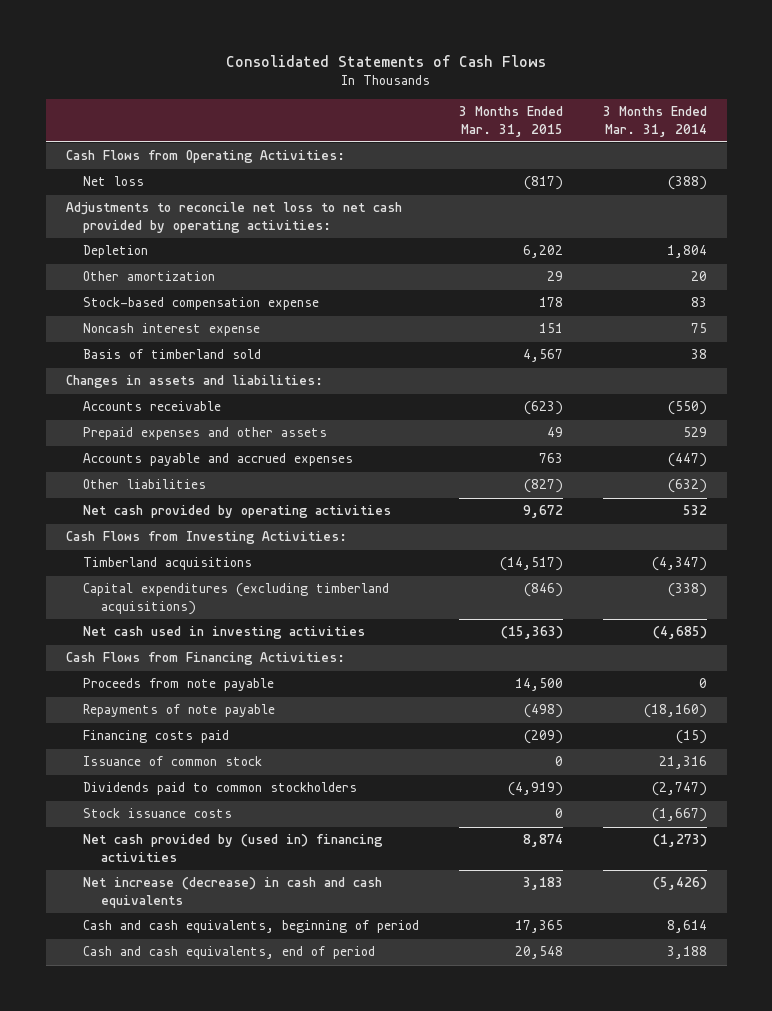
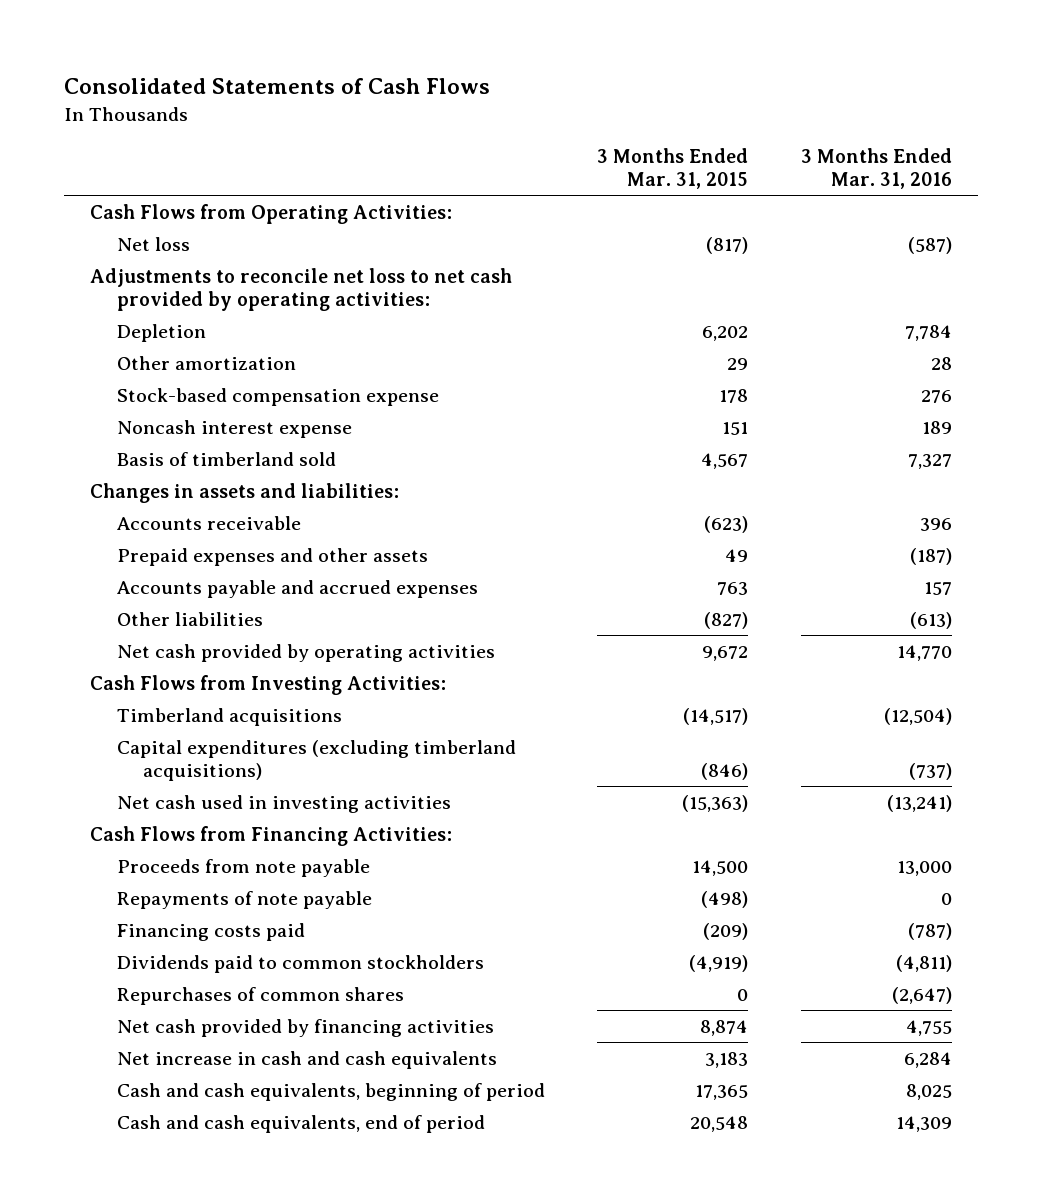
- | 3 Months Ended Mar. 31, 2015 | 3 Months Ended Mar. 31, 2014
+ | 3 Months Ended Mar. 31, 2015 | 3 Months Ended Mar. 31, 2016
- Issuance of common stock | 0 | 21,316
- Stock issuance costs | 0 | (1,667)
- Net cash provided by (used in) financing activities | 8,874 | (1,273)
- Net increase (decrease) in cash and cash equivalents | 3,183 | (5,426)
+ Repurchases of common shares | 0 | (2,647)
+ Net cash provided by financing activities | 8,874 | 4,755
+ Net increase in cash and cash equivalents | 3,183 | 6,284

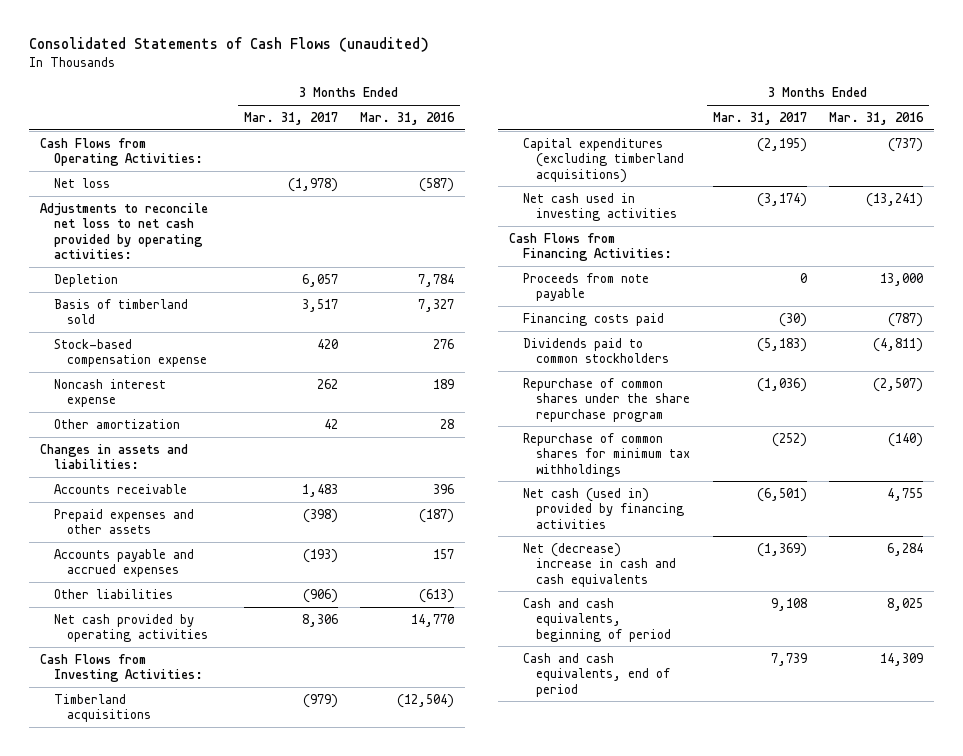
- Consolidated Statements of Cash Flows
+ Consolidated Statements of Cash Flows (unaudited)
- | 3 Months Ended Mar. 31, 2015 | 3 Months Ended Mar. 31, 2016
+ | 3 Months Ended Mar. 31, 2017 | 3 Months Ended Mar. 31, 2016
moved up: Basis of timberland sold | 3,517 | 7,327
moved down: Other amortization | 42 | 28
- Repayments of note payable | (498) | 0
- Repurchases of common shares | 0 | (2,647)
- Net cash provided by financing activities | 8,874 | 4,755
- Net increase in cash and cash equivalents | 3,183 | 6,284
+ Repurchase of common shares under the share repurchase program | (1,036) | (2,507)
+ Repurchase of common shares for minimum tax withholdings | (252) | (140)
+ Net cash (used in) provided by financing activities | (6,501) | 4,755
+ Net (decrease) increase in cash and cash equivalents | (1,369) | 6,284

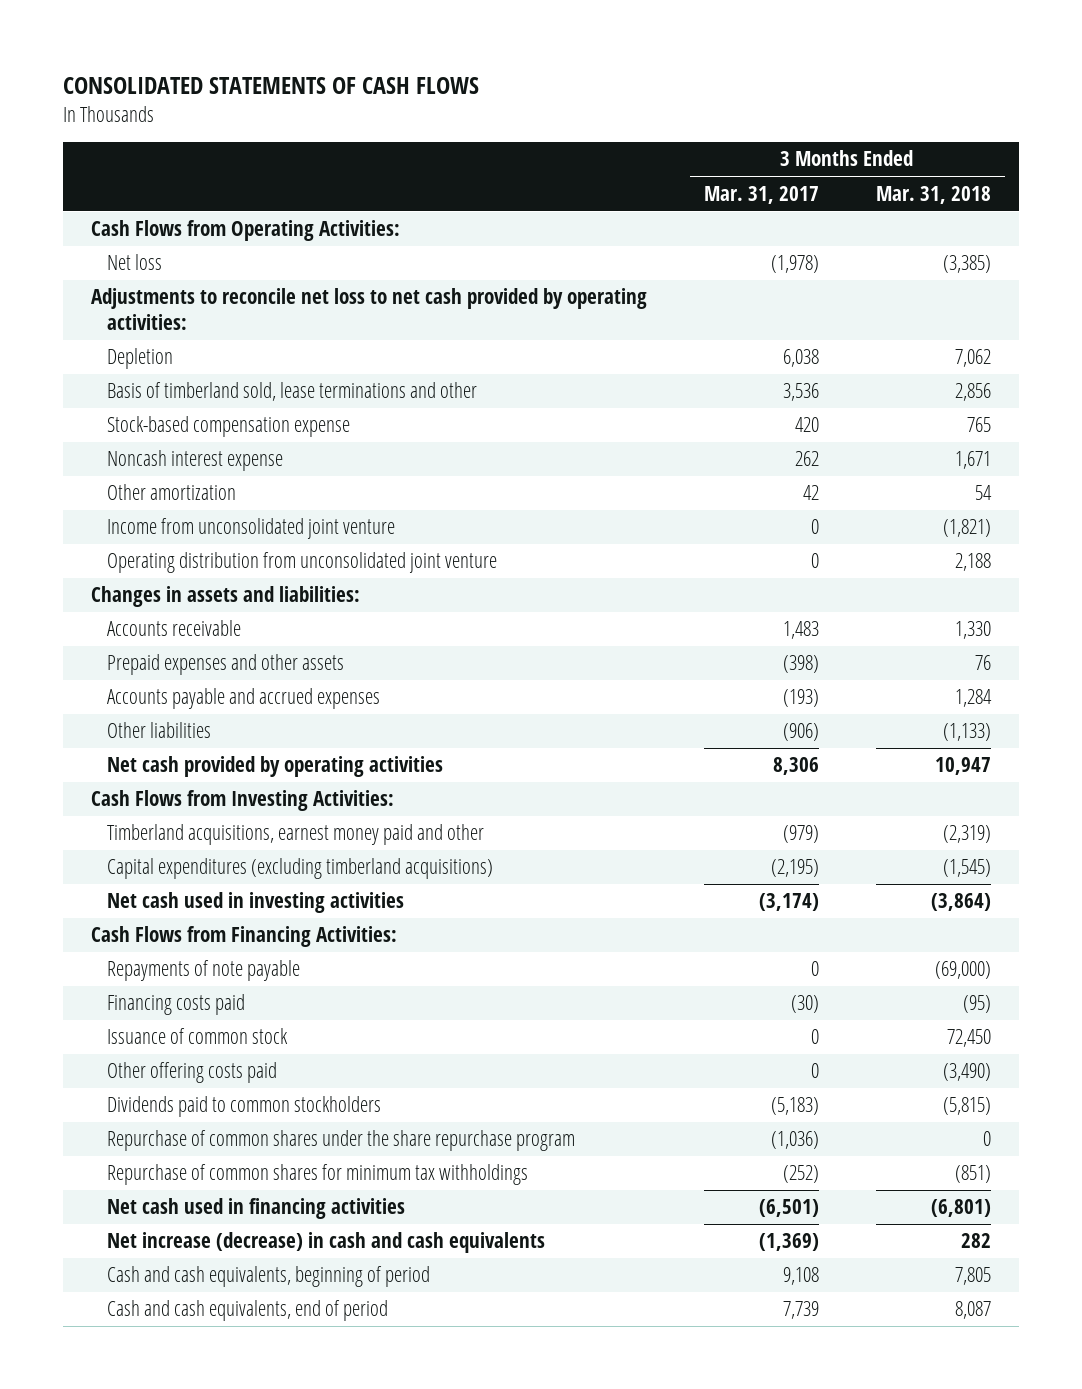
- Consolidated Statements of Cash Flows (unaudited)
+ CONSOLIDATED STATEMENTS OF CASH FLOWS
- | 3 Months Ended Mar. 31, 2017 | 3 Months Ended Mar. 31, 2016
+ | 3 Months Ended Mar. 31, 2017 | 3 Months Ended Mar. 31, 2018
- Depletion | 6,057 | 7,784
- Basis of timberland sold | 3,517 | 7,327
+ Depletion | 6,038 | 7,062
+ Basis of timberland sold, lease terminations and other | 3,536 | 2,856
+ Income from unconsolidated joint venture | 0 | (1,821)
+ Operating distribution from unconsolidated joint venture | 0 | 2,188
- Timberland acquisitions | (979) | (12,504)
+ Timberland acquisitions, earnest money paid and other | (979) | (2,319)
- Proceeds from note payable | 0 | 13,000
+ Repayments of note payable | 0 | (69,000)
+ Issuance of common stock | 0 | 72,450
+ Other offering costs paid | 0 | (3,490)
- Net cash (used in) provided by financing activities | (6,501) | 4,755
- Net (decrease) increase in cash and cash equivalents | (1,369) | 6,284
+ Net cash used in financing activities | (6,501) | (6,801)
+ Net increase (decrease) in cash and cash equivalents | (1,369) | 282

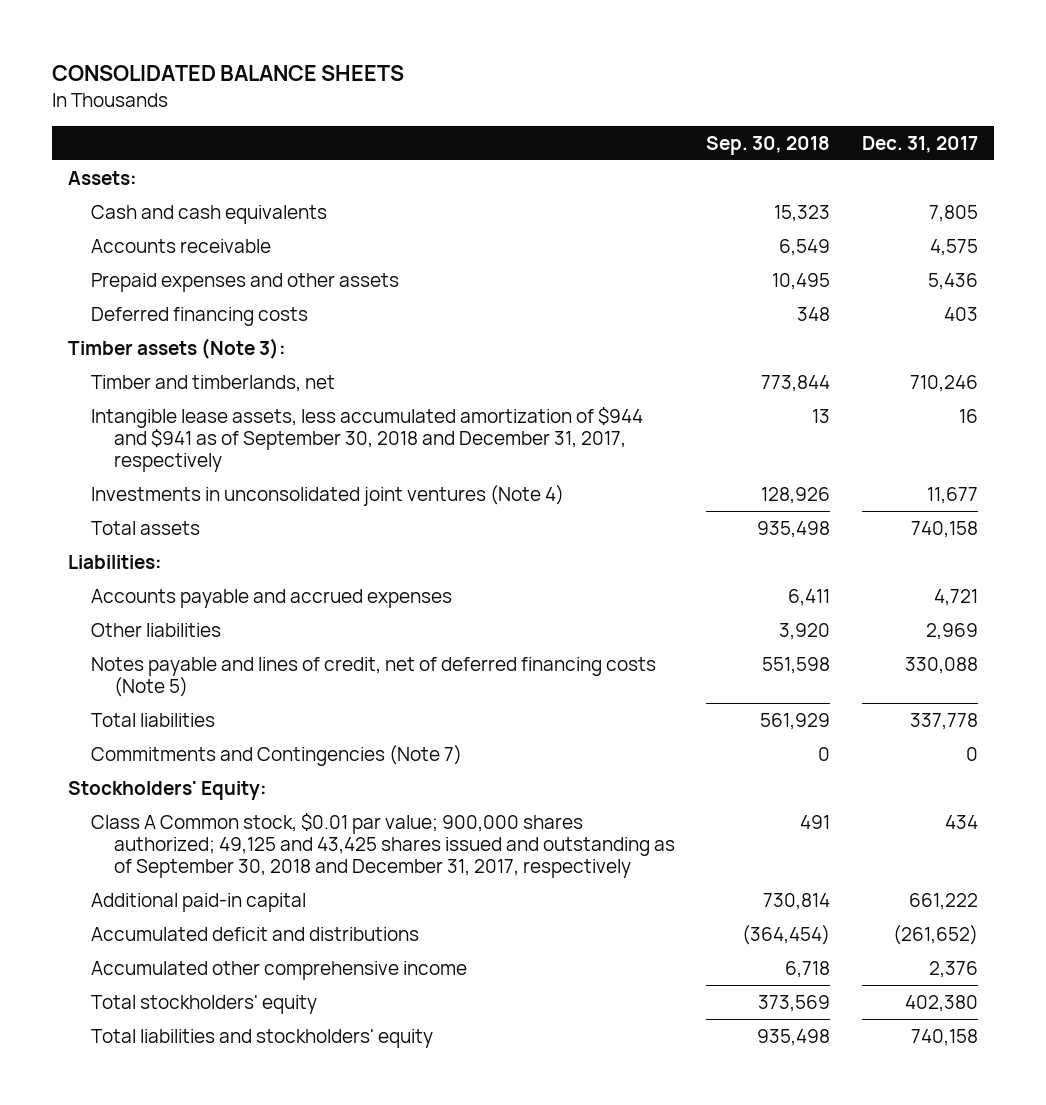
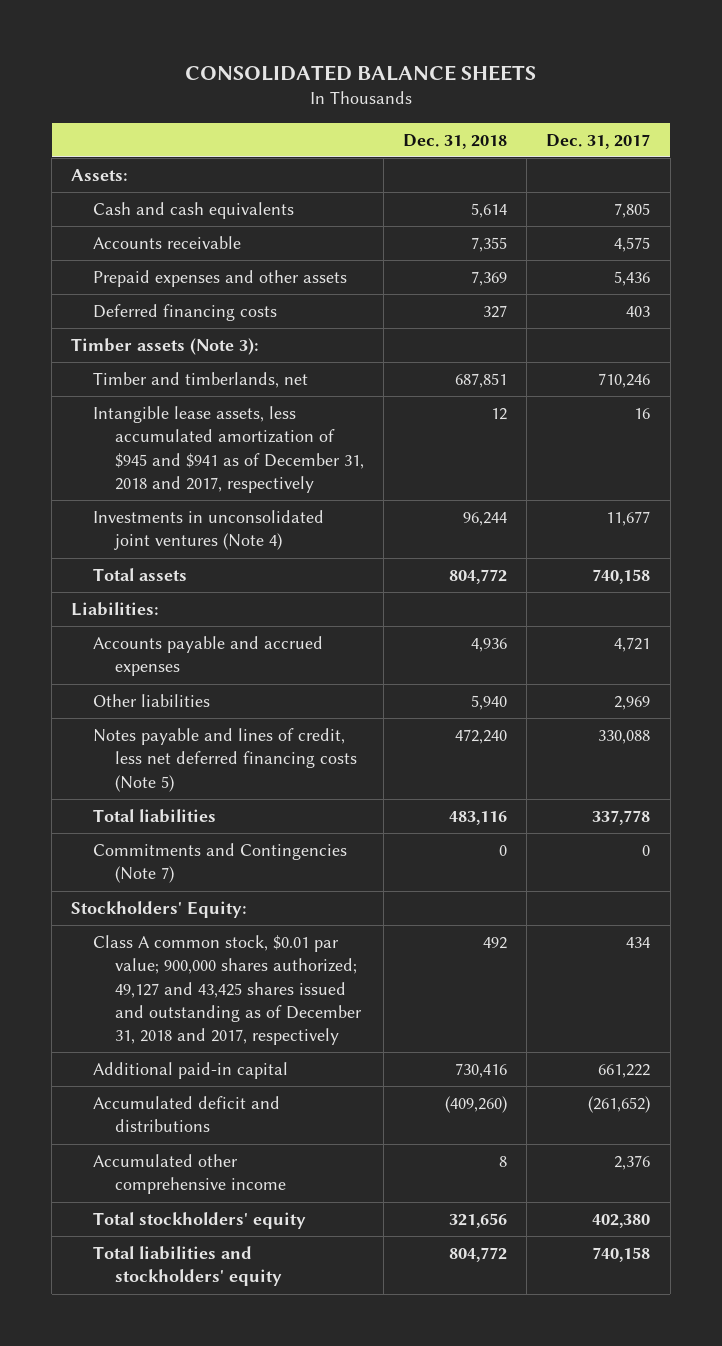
- | Sep. 30, 2018 | Dec. 31, 2017
+ | Dec. 31, 2018 | Dec. 31, 2017
- Intangible lease assets, less accumulated amortization of $944 and $941 as of September 30, 2018 and December 31, 2017, respectively | 13 | 16
+ Intangible lease assets, less accumulated amortization of $945 and $941 as of December 31, 2018 and 2017, respectively | 12 | 16
- Notes payable and lines of credit, net of deferred financing costs (Note 5) | 551,598 | 330,088
+ Notes payable and lines of credit, less net deferred financing costs (Note 5) | 472,240 | 330,088
- Class A Common stock, $0.01 par value; 900,000 shares authorized; 49,125 and 43,425 shares issued and outstanding as of September 30, 2018 and December 31, 2017, respectively | 491 | 434
+ Class A common stock, $0.01 par value; 900,000 shares authorized; 49,127 and 43,425 shares issued and outstanding as of December 31, 2018 and 2017, respectively | 492 | 434

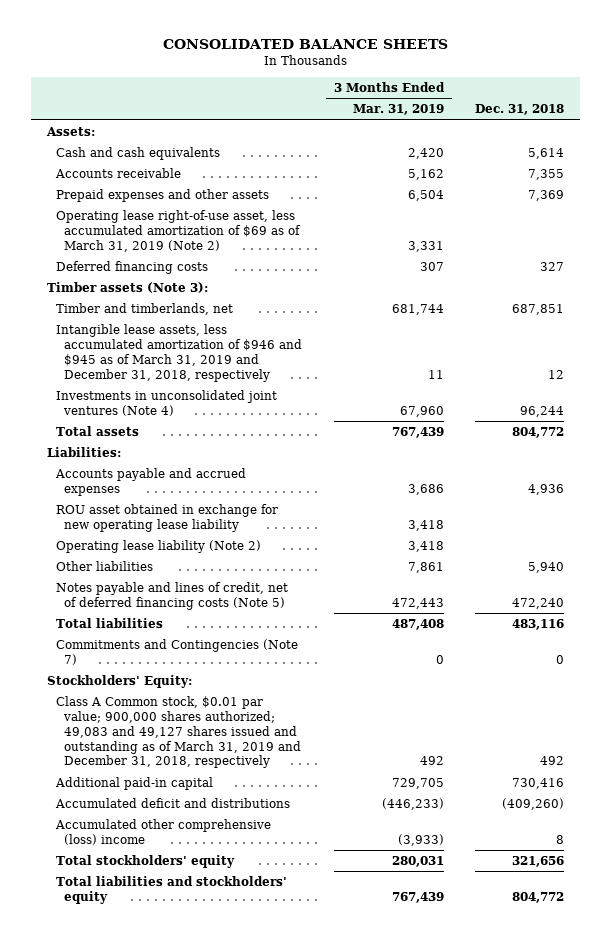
- | Dec. 31, 2018 | Dec. 31, 2017
+ | 3 Months Ended Mar. 31, 2019 | Dec. 31, 2018
+ Operating lease right-of-use asset, less accumulated amortization of $69 as of March 31, 2019 (Note 2) | 3,331 |
- Intangible lease assets, less accumulated amortization of $945 and $941 as of December 31, 2018 and 2017, respectively | 12 | 16
+ Intangible lease assets, less accumulated amortization of $946 and $945 as of March 31, 2019 and December 31, 2018, respectively | 11 | 12
+ ROU asset obtained in exchange for new operating lease liability | 3,418 |
+ Operating lease liability (Note 2) | 3,418 |
- Notes payable and lines of credit, less net deferred financing costs (Note 5) | 472,240 | 330,088
+ Notes payable and lines of credit, net of deferred financing costs (Note 5) | 472,443 | 472,240
- Class A common stock, $0.01 par value; 900,000 shares authorized; 49,127 and 43,425 shares issued and outstanding as of December 31, 2018 and 2017, respectively | 492 | 434
+ Class A Common stock, $0.01 par value; 900,000 shares authorized; 49,083 and 49,127 shares issued and outstanding as of March 31, 2019 and December 31, 2018, respectively | 492 | 492
- Accumulated other comprehensive income | 8 | 2,376
+ Accumulated other comprehensive (loss) income | (3,933) | 8

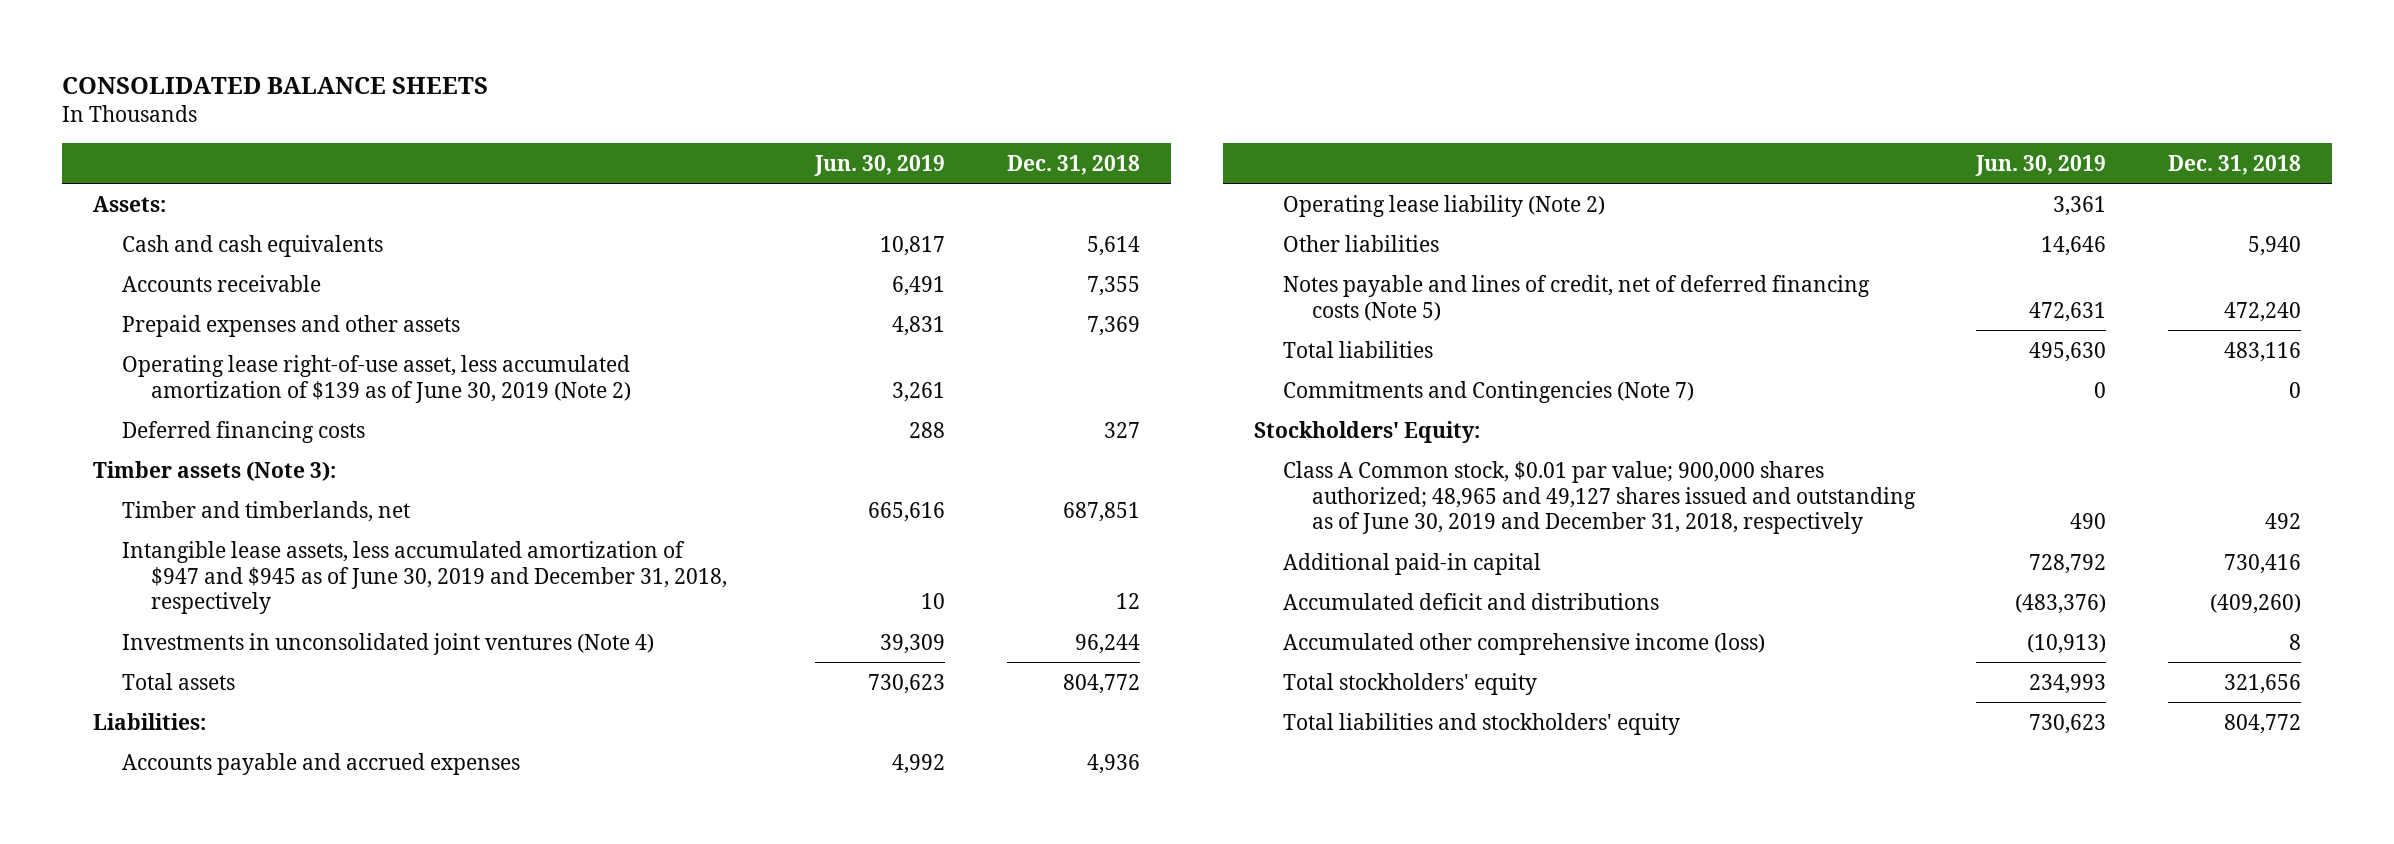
- | 3 Months Ended Mar. 31, 2019 | Dec. 31, 2018
+ | Jun. 30, 2019 | Dec. 31, 2018
- Operating lease right-of-use asset, less accumulated amortization of $69 as of March 31, 2019 (Note 2) | 3,331 |
+ Operating lease right-of-use asset, less accumulated amortization of $139 as of June 30, 2019 (Note 2) | 3,261 |
- Intangible lease assets, less accumulated amortization of $946 and $945 as of March 31, 2019 and December 31, 2018, respectively | 11 | 12
+ Intangible lease assets, less accumulated amortization of $947 and $945 as of June 30, 2019 and December 31, 2018, respectively | 10 | 12
- ROU asset obtained in exchange for new operating lease liability | 3,418 |
- Class A Common stock, $0.01 par value; 900,000 shares authorized; 49,083 and 49,127 shares issued and outstanding as of March 31, 2019 and December 31, 2018, respectively | 492 | 492
+ Class A Common stock, $0.01 par value; 900,000 shares authorized; 48,965 and 49,127 shares issued and outstanding as of June 30, 2019 and December 31, 2018, respectively | 490 | 492
- Accumulated other comprehensive (loss) income | (3,933) | 8
+ Accumulated other comprehensive income (loss) | (10,913) | 8

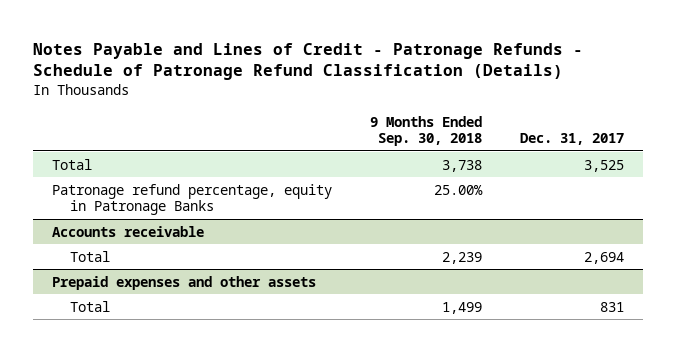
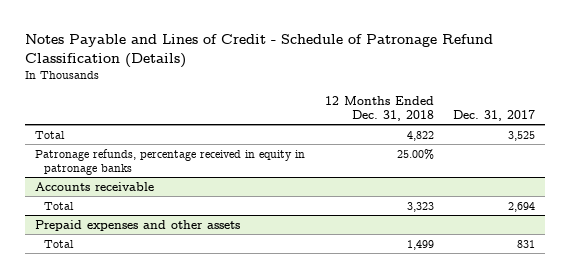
- Notes Payable and Lines of Credit - Patronage Refunds - Schedule of Patronage Refund Classification (Details)
+ Notes Payable and Lines of Credit - Schedule of Patronage Refund Classification (Details)
- | 9 Months Ended Sep. 30, 2018 | Dec. 31, 2017
+ | 12 Months Ended Dec. 31, 2018 | Dec. 31, 2017
- Patronage refund percentage, equity in Patronage Banks | 25.00% |
+ Patronage refunds, percentage received in equity in patronage banks | 25.00% |

